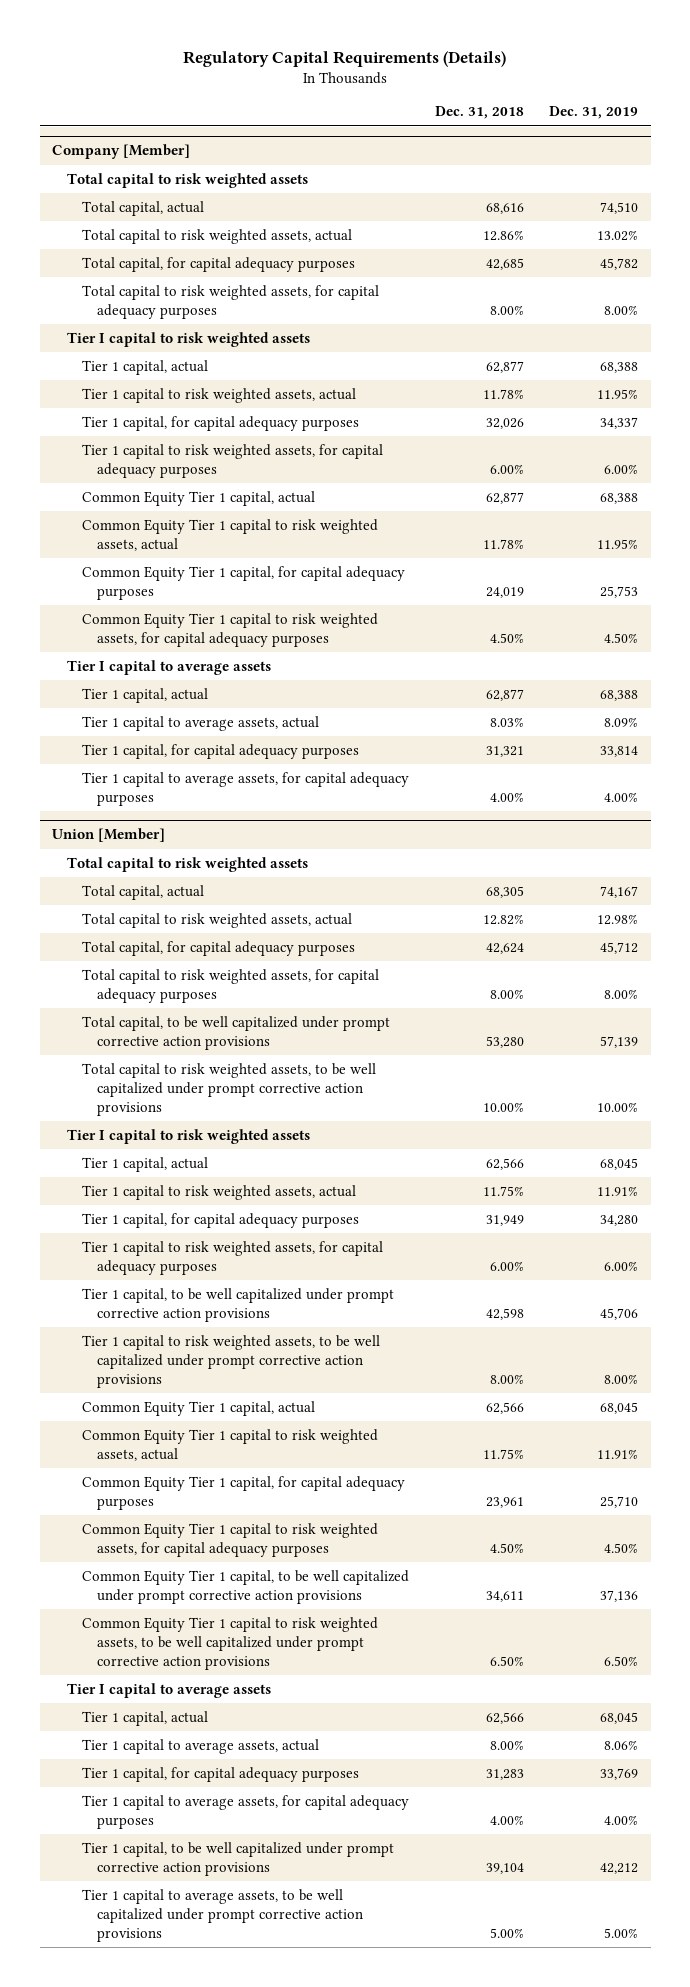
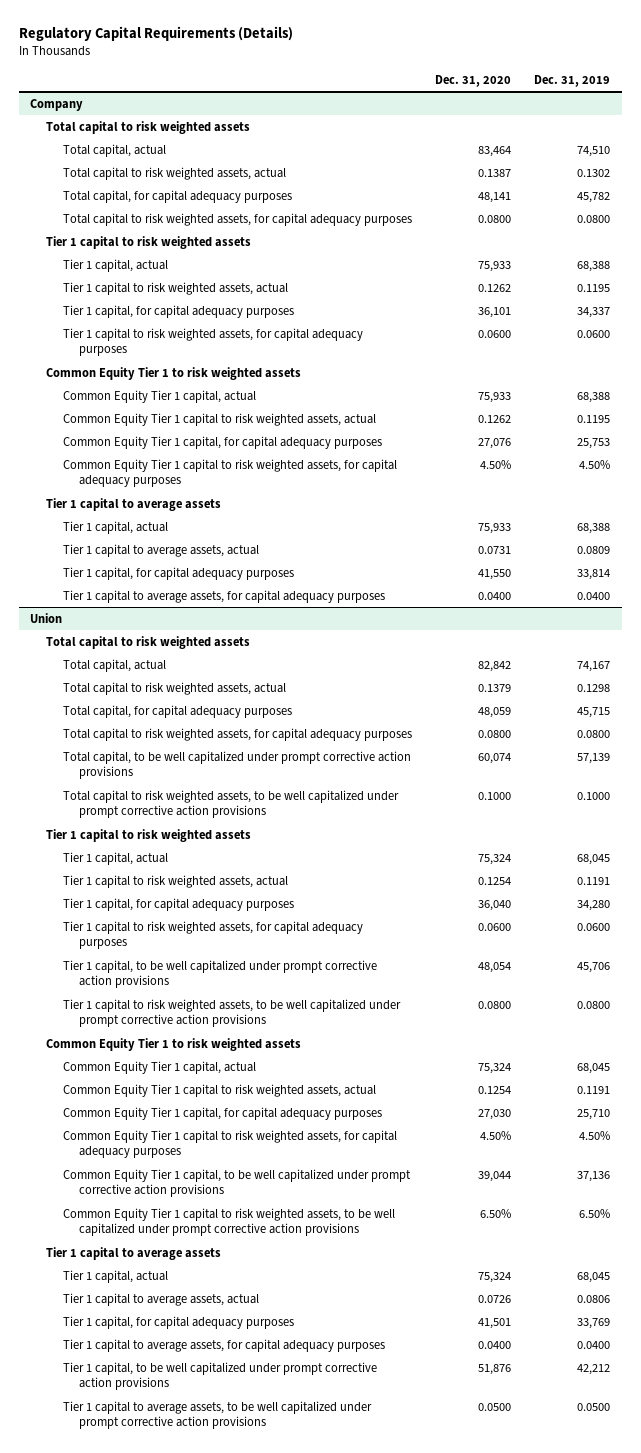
- | Dec. 31, 2018 | Dec. 31, 2019
+ | Dec. 31, 2020 | Dec. 31, 2019
- Company [Member]
+ Company
- Total capital to risk weighted assets, actual | 12.86% | 13.02%
+ Total capital to risk weighted assets, actual | 0.1387 | 0.1302
- Total capital to risk weighted assets, for capital adequacy purposes | 8.00% | 8.00%
- Tier I capital to risk weighted assets
+ Total capital to risk weighted assets, for capital adequacy purposes | 0.0800 | 0.0800
+ Tier 1 capital to risk weighted assets
- Tier 1 capital to risk weighted assets, actual | 11.78% | 11.95%
+ Tier 1 capital to risk weighted assets, actual | 0.1262 | 0.1195
- Tier 1 capital to risk weighted assets, for capital adequacy purposes | 6.00% | 6.00%
+ Tier 1 capital to risk weighted assets, for capital adequacy purposes | 0.0600 | 0.0600
+ Common Equity Tier 1 to risk weighted assets
- Common Equity Tier 1 capital to risk weighted assets, actual | 11.78% | 11.95%
+ Common Equity Tier 1 capital to risk weighted assets, actual | 0.1262 | 0.1195
- Tier I capital to average assets
+ Tier 1 capital to average assets
- Tier 1 capital to average assets, actual | 8.03% | 8.09%
+ Tier 1 capital to average assets, actual | 0.0731 | 0.0809
- Tier 1 capital to average assets, for capital adequacy purposes | 4.00% | 4.00%
- Union [Member]
+ Tier 1 capital to average assets, for capital adequacy purposes | 0.0400 | 0.0400
+ Union
- Total capital to risk weighted assets, actual | 12.82% | 12.98%
- Total capital, for capital adequacy purposes | 42,624 | 45,712
- Total capital to risk weighted assets, for capital adequacy purposes | 8.00% | 8.00%
+ Total capital to risk weighted assets, actual | 0.1379 | 0.1298
+ Total capital, for capital adequacy purposes | 48,059 | 45,715
+ Total capital to risk weighted assets, for capital adequacy purposes | 0.0800 | 0.0800
- Total capital to risk weighted assets, to be well capitalized under prompt corrective action provisions | 10.00% | 10.00%
- Tier I capital to risk weighted assets
+ Total capital to risk weighted assets, to be well capitalized under prompt corrective action provisions | 0.1000 | 0.1000
+ Tier 1 capital to risk weighted assets
- Tier 1 capital to risk weighted assets, actual | 11.75% | 11.91%
+ Tier 1 capital to risk weighted assets, actual | 0.1254 | 0.1191
- Tier 1 capital to risk weighted assets, for capital adequacy purposes | 6.00% | 6.00%
+ Tier 1 capital to risk weighted assets, for capital adequacy purposes | 0.0600 | 0.0600
- Tier 1 capital to risk weighted assets, to be well capitalized under prompt corrective action provisions | 8.00% | 8.00%
+ Tier 1 capital to risk weighted assets, to be well capitalized under prompt corrective action provisions | 0.0800 | 0.0800
+ Common Equity Tier 1 to risk weighted assets
- Common Equity Tier 1 capital to risk weighted assets, actual | 11.75% | 11.91%
+ Common Equity Tier 1 capital to risk weighted assets, actual | 0.1254 | 0.1191
- Tier I capital to average assets
+ Tier 1 capital to average assets
- Tier 1 capital to average assets, actual | 8.00% | 8.06%
+ Tier 1 capital to average assets, actual | 0.0726 | 0.0806
- Tier 1 capital to average assets, for capital adequacy purposes | 4.00% | 4.00%
+ Tier 1 capital to average assets, for capital adequacy purposes | 0.0400 | 0.0400
- Tier 1 capital to average assets, to be well capitalized under prompt corrective action provisions | 5.00% | 5.00%
+ Tier 1 capital to average assets, to be well capitalized under prompt corrective action provisions | 0.0500 | 0.0500

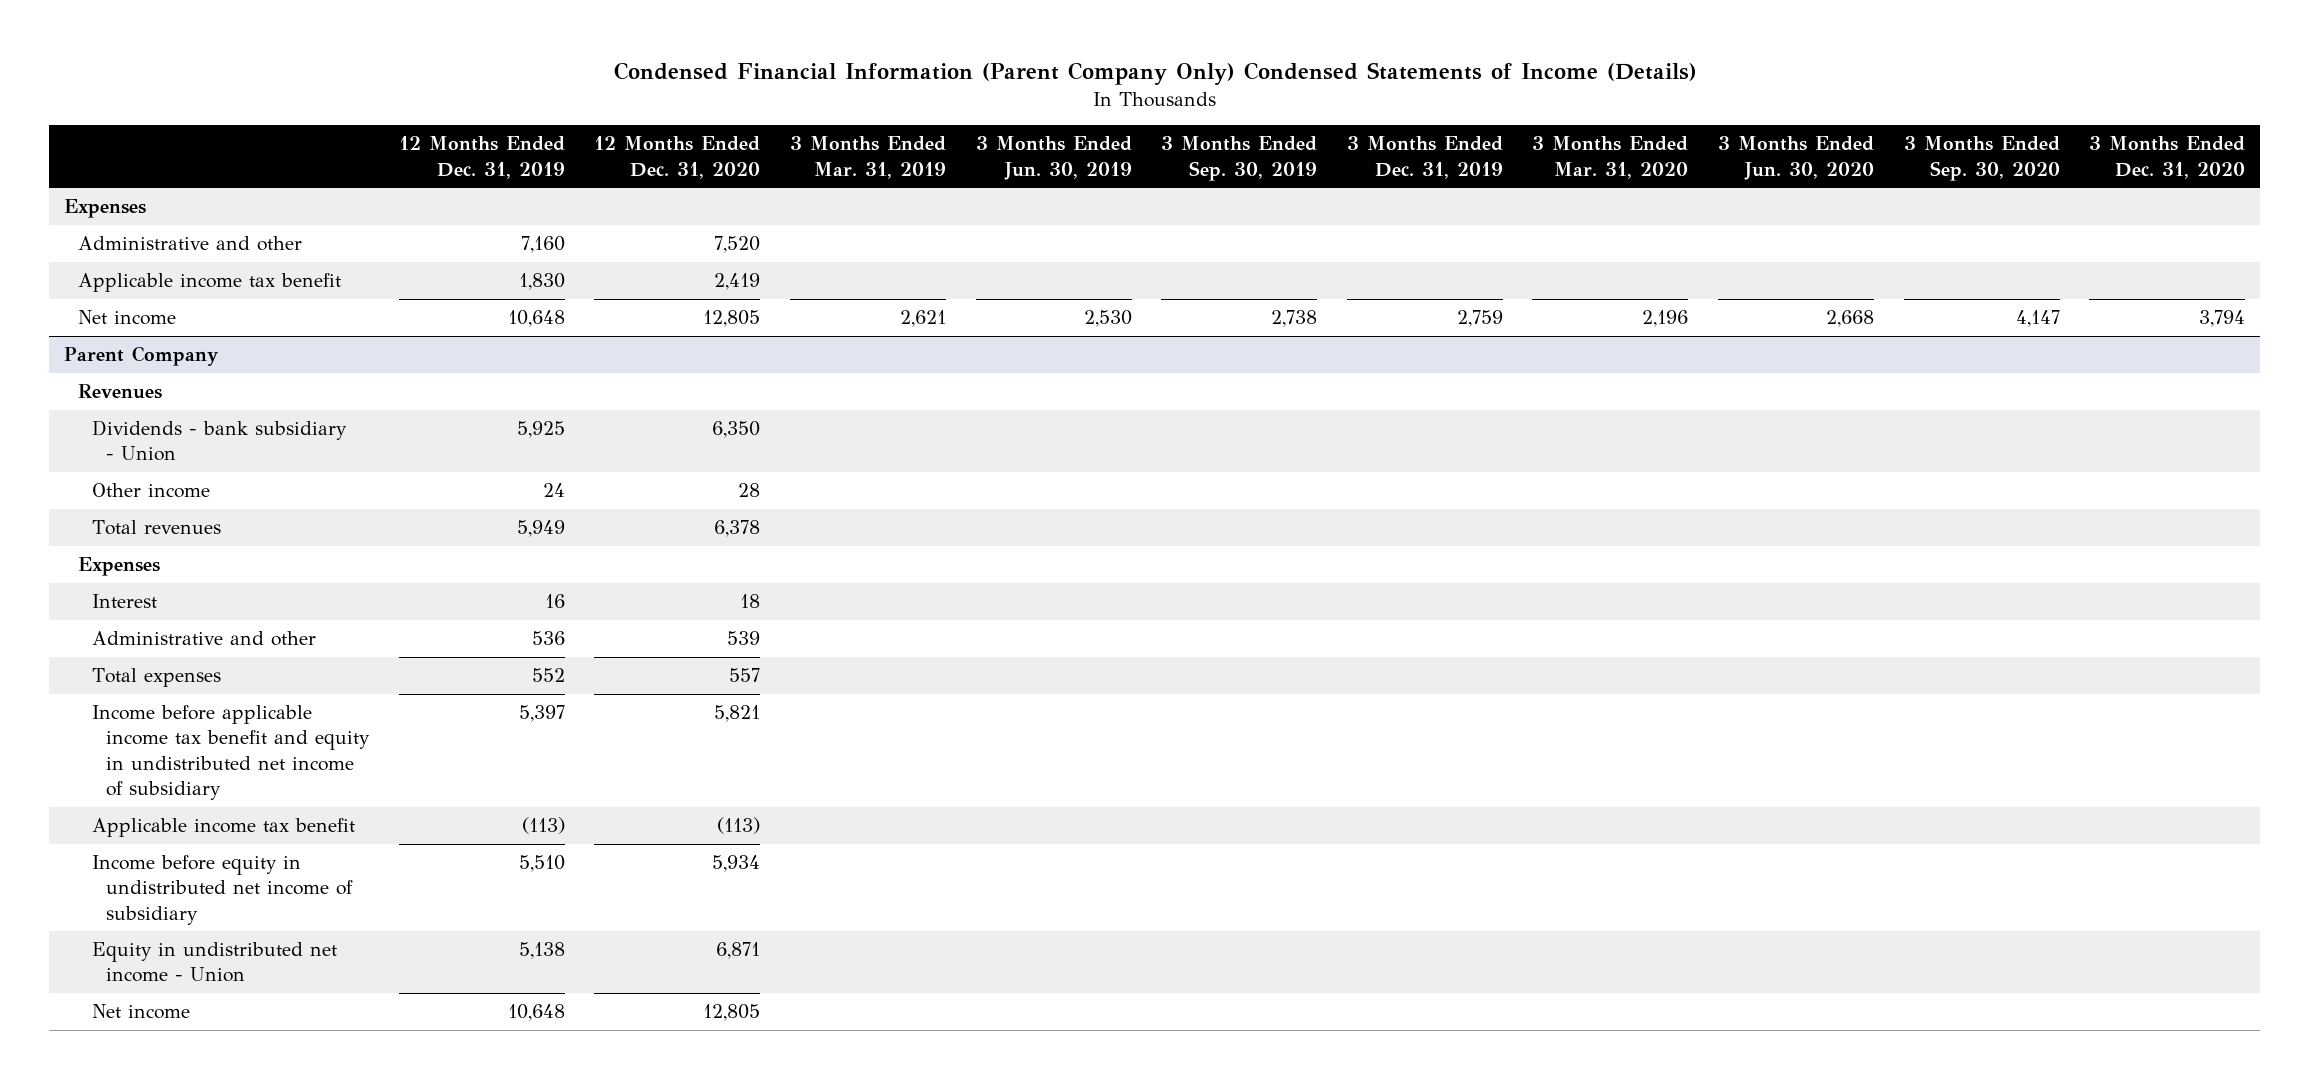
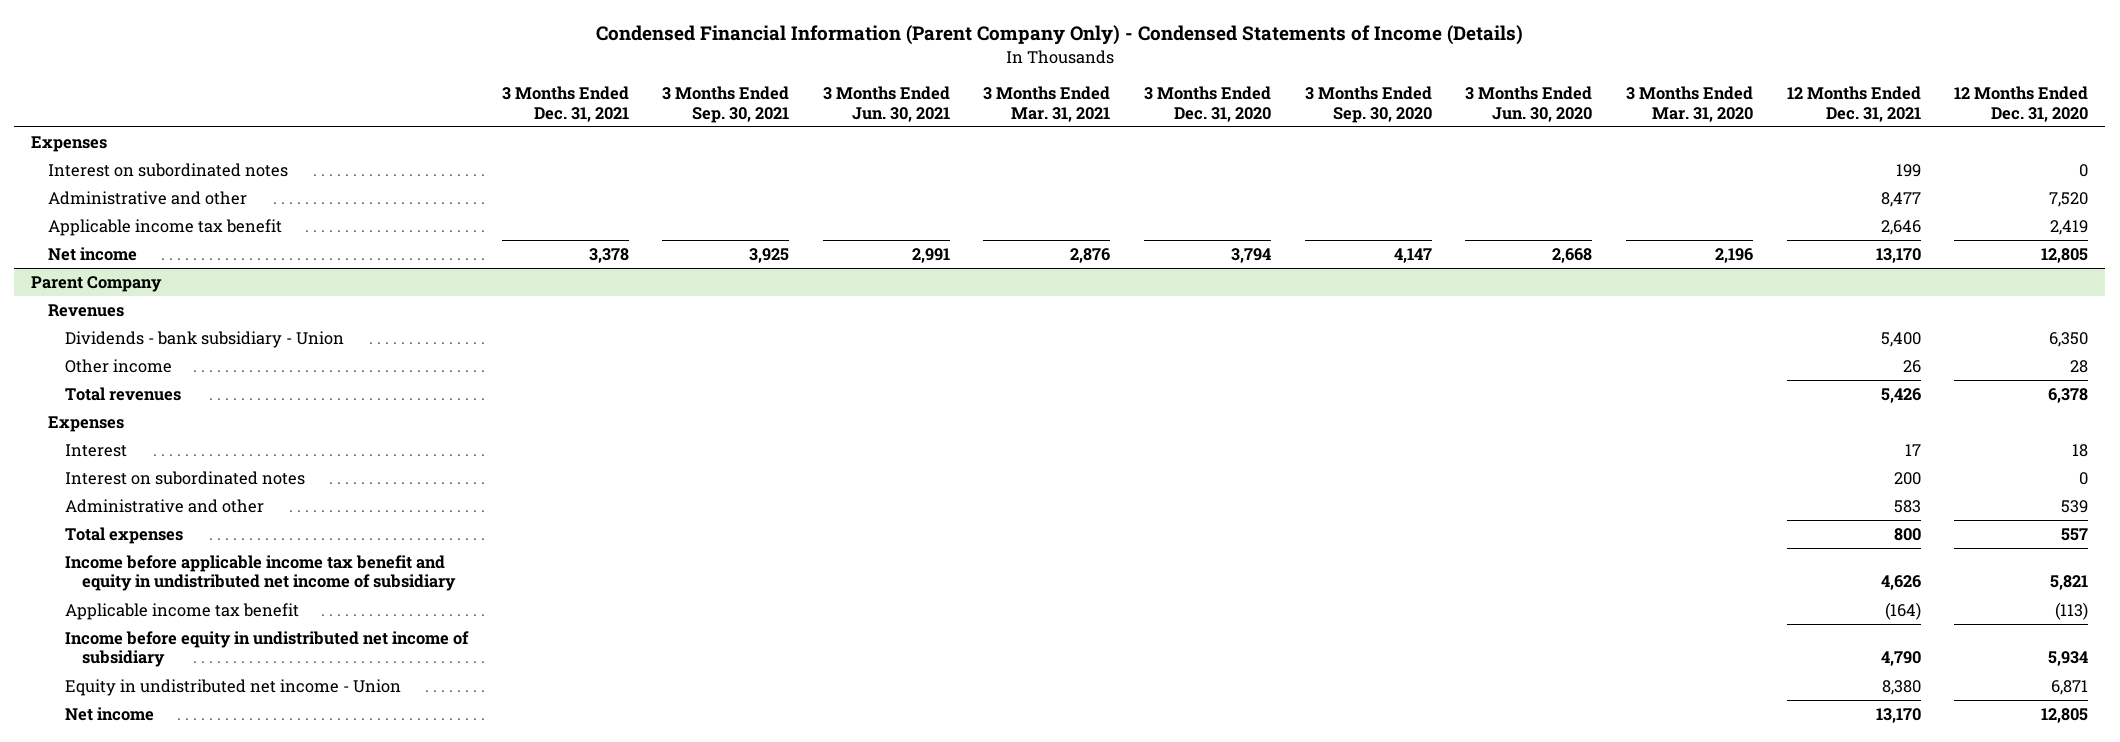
- Condensed Financial Information (Parent Company Only) Condensed Statements of Income (Details)
+ Condensed Financial Information (Parent Company Only) - Condensed Statements of Income (Details)
- | 12 Months Ended Dec. 31, 2019 | 12 Months Ended Dec. 31, 2020 | 3 Months Ended Mar. 31, 2019 | 3 Months Ended Jun. 30, 2019 | 3 Months Ended Sep. 30, 2019 | 3 Months Ended Dec. 31, 2019 | 3 Months Ended Mar. 31, 2020 | 3 Months Ended Jun. 30, 2020 | 3 Months Ended Sep. 30, 2020 | 3 Months Ended Dec. 31, 2020
+ | 3 Months Ended Dec. 31, 2021 | 3 Months Ended Sep. 30, 2021 | 3 Months Ended Jun. 30, 2021 | 3 Months Ended Mar. 31, 2021 | 3 Months Ended Dec. 31, 2020 | 3 Months Ended Sep. 30, 2020 | 3 Months Ended Jun. 30, 2020 | 3 Months Ended Mar. 31, 2020 | 12 Months Ended Dec. 31, 2021 | 12 Months Ended Dec. 31, 2020
+ Interest on subordinated notes | | | | | | | | | 199 | 0
@ Parent Company
+ Interest on subordinated notes | | | | | | | | | 200 | 0

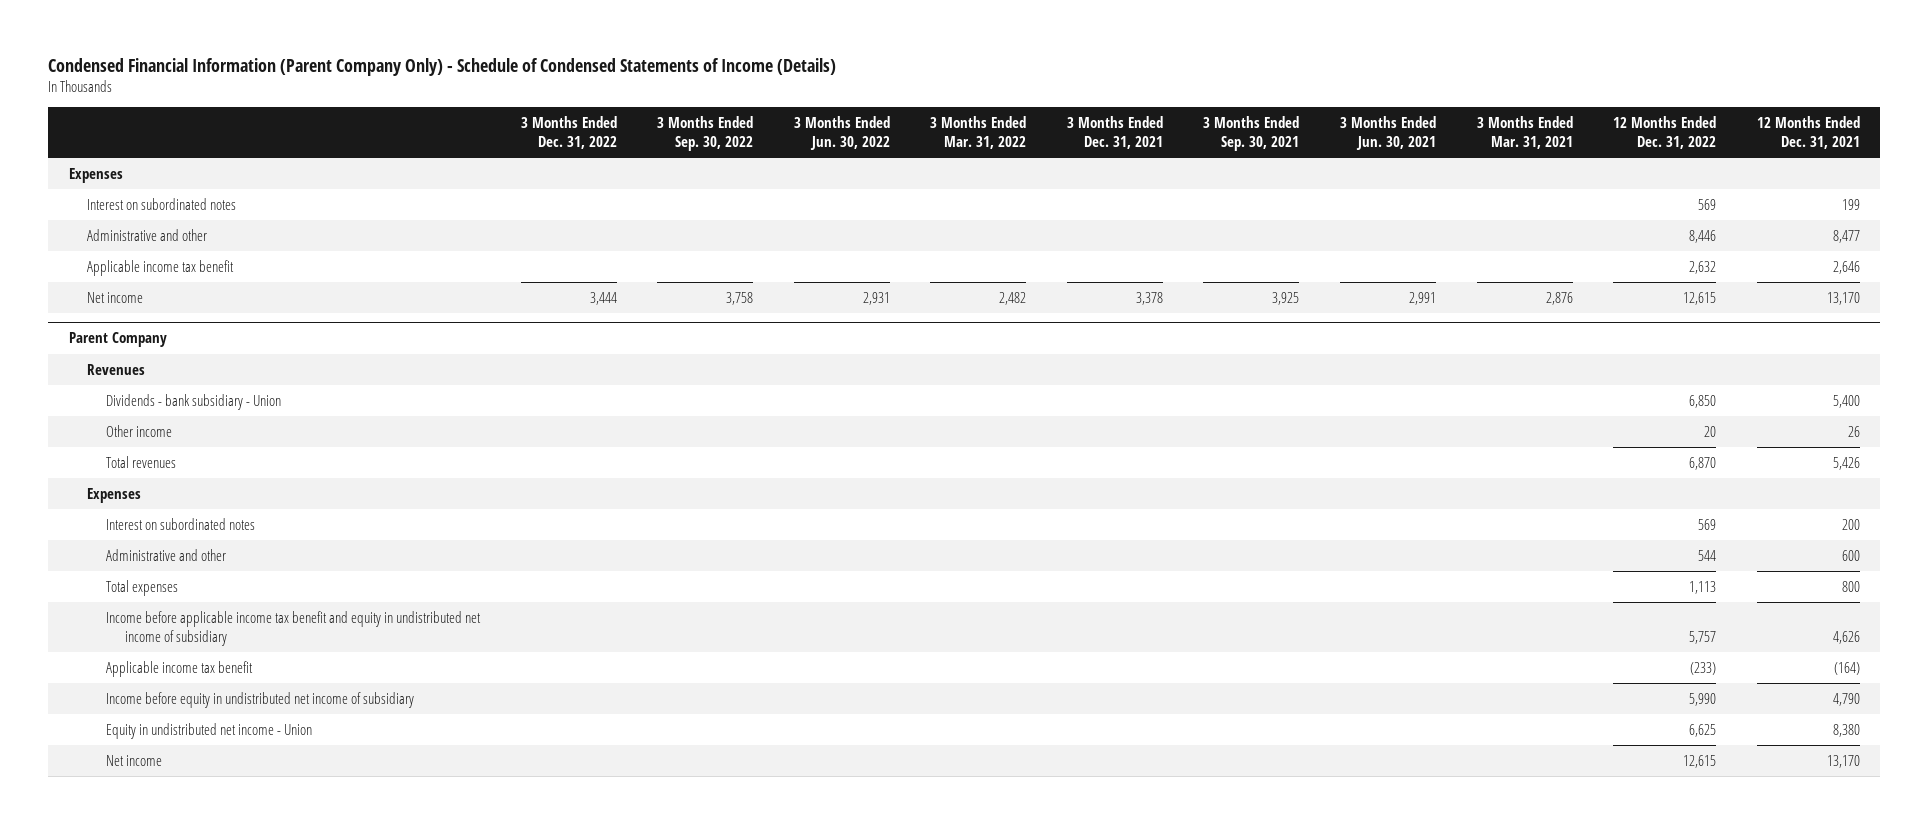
- Condensed Financial Information (Parent Company Only) - Condensed Statements of Income (Details)
+ Condensed Financial Information (Parent Company Only) - Schedule of Condensed Statements of Income (Details)
- | 3 Months Ended Dec. 31, 2021 | 3 Months Ended Sep. 30, 2021 | 3 Months Ended Jun. 30, 2021 | 3 Months Ended Mar. 31, 2021 | 3 Months Ended Dec. 31, 2020 | 3 Months Ended Sep. 30, 2020 | 3 Months Ended Jun. 30, 2020 | 3 Months Ended Mar. 31, 2020 | 12 Months Ended Dec. 31, 2021 | 12 Months Ended Dec. 31, 2020
+ | 3 Months Ended Dec. 31, 2022 | 3 Months Ended Sep. 30, 2022 | 3 Months Ended Jun. 30, 2022 | 3 Months Ended Mar. 31, 2022 | 3 Months Ended Dec. 31, 2021 | 3 Months Ended Sep. 30, 2021 | 3 Months Ended Jun. 30, 2021 | 3 Months Ended Mar. 31, 2021 | 12 Months Ended Dec. 31, 2022 | 12 Months Ended Dec. 31, 2021
@ Parent Company
- Interest | | | | | | | | | 17 | 18
- Administrative and other | | | | | | | | | 583 | 539
+ Administrative and other | | | | | | | | | 544 | 600

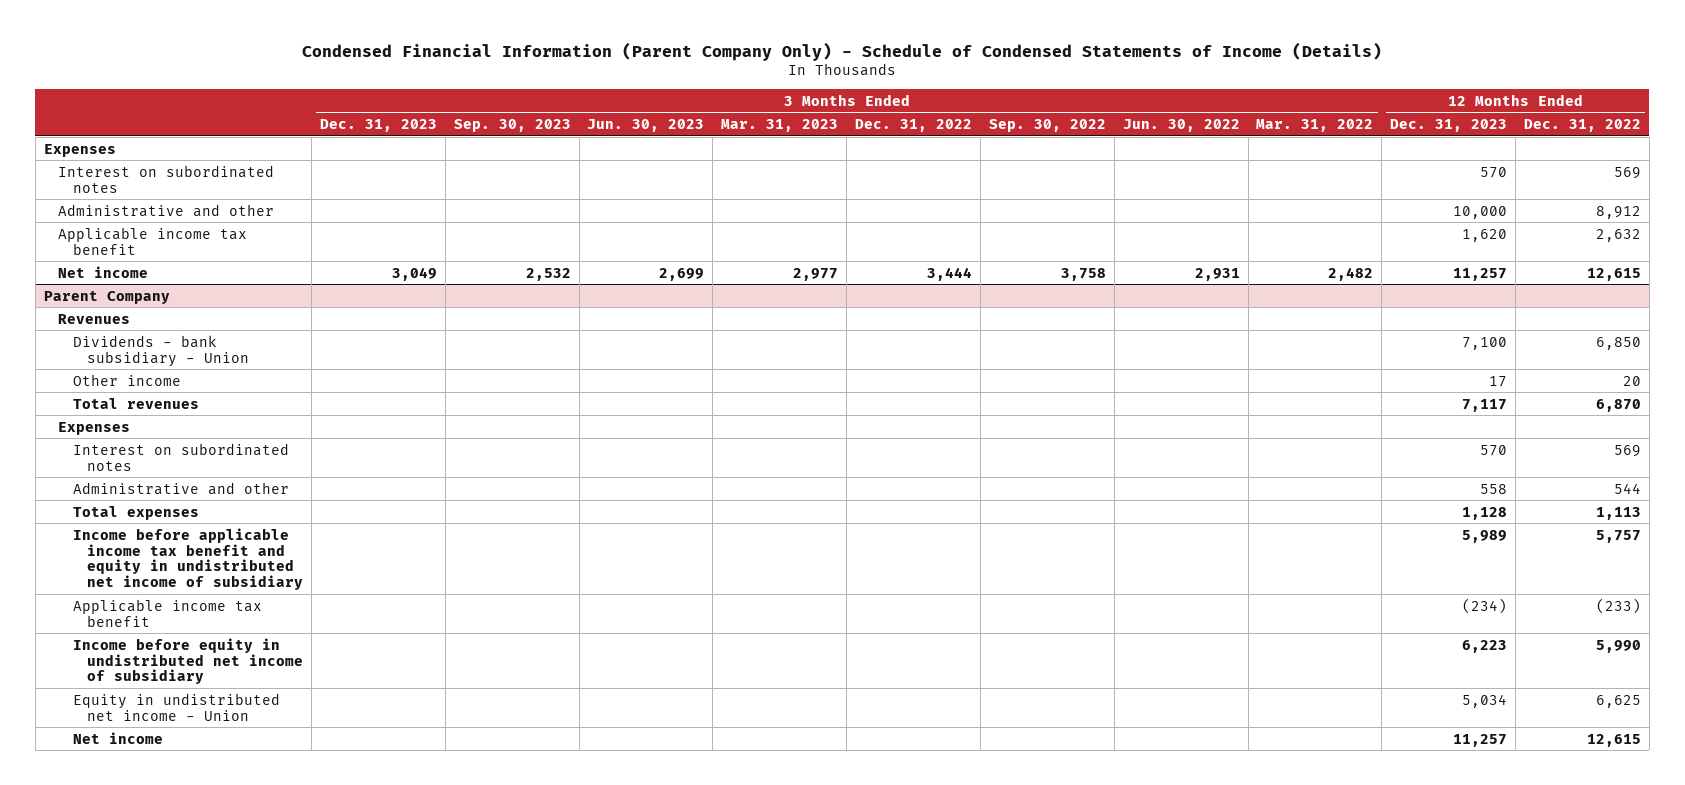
- | 3 Months Ended Dec. 31, 2022 | 3 Months Ended Sep. 30, 2022 | 3 Months Ended Jun. 30, 2022 | 3 Months Ended Mar. 31, 2022 | 3 Months Ended Dec. 31, 2021 | 3 Months Ended Sep. 30, 2021 | 3 Months Ended Jun. 30, 2021 | 3 Months Ended Mar. 31, 2021 | 12 Months Ended Dec. 31, 2022 | 12 Months Ended Dec. 31, 2021
+ | 3 Months Ended Dec. 31, 2023 | 3 Months Ended Sep. 30, 2023 | 3 Months Ended Jun. 30, 2023 | 3 Months Ended Mar. 31, 2023 | 3 Months Ended Dec. 31, 2022 | 3 Months Ended Sep. 30, 2022 | 3 Months Ended Jun. 30, 2022 | 3 Months Ended Mar. 31, 2022 | 12 Months Ended Dec. 31, 2023 | 12 Months Ended Dec. 31, 2022
- Administrative and other | | | | | | | | | 8,446 | 8,477
+ Administrative and other | | | | | | | | | 10,000 | 8,912

